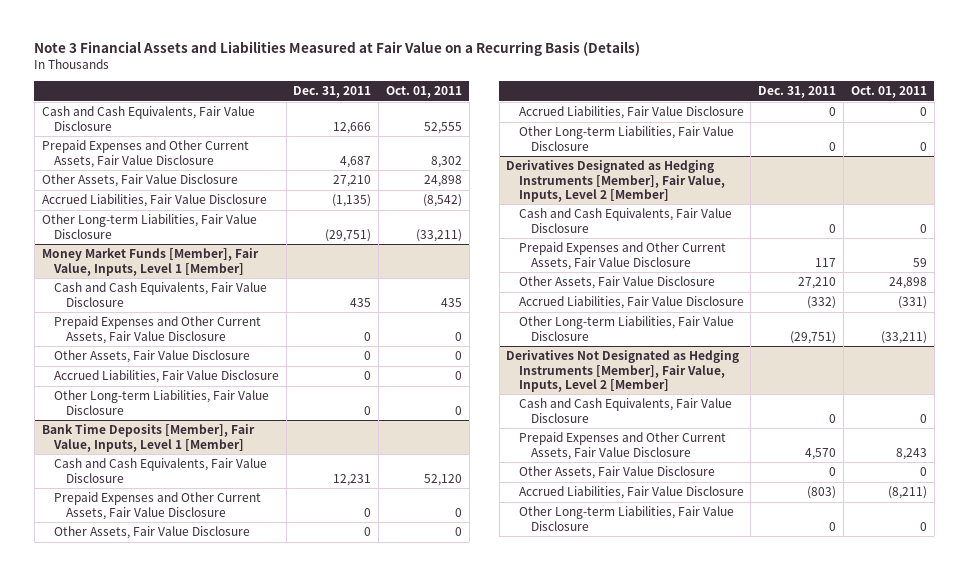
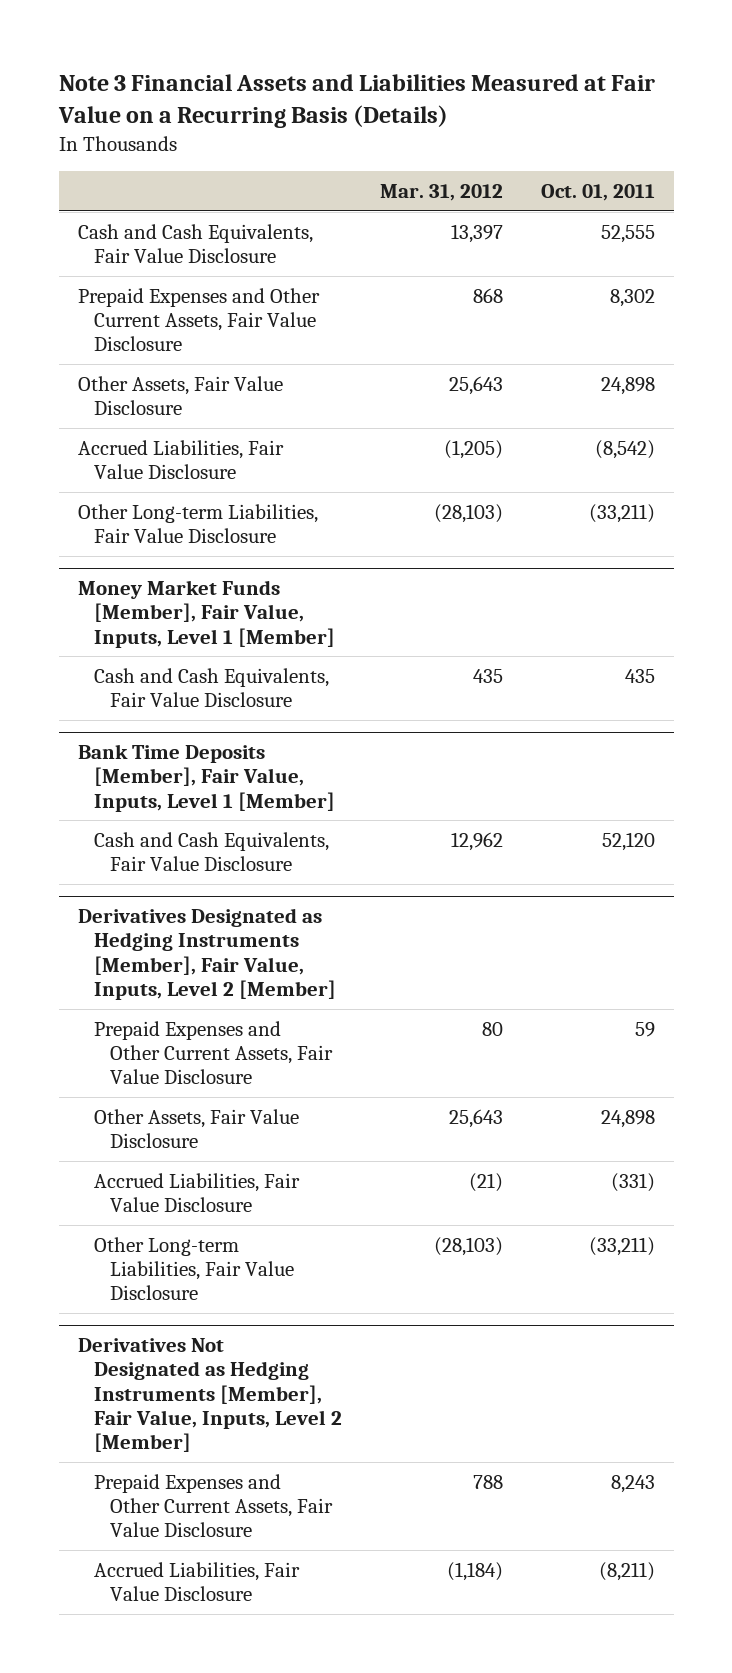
- | Dec. 31, 2011 | Oct. 01, 2011
+ | Mar. 31, 2012 | Oct. 01, 2011
@ Money Market Funds [Member], Fair Value, Inputs, Level 1 [Member]
- Prepaid Expenses and Other Current Assets, Fair Value Disclosure | 0 | 0
- Other Assets, Fair Value Disclosure | 0 | 0
- Accrued Liabilities, Fair Value Disclosure | 0 | 0
- Other Long-term Liabilities, Fair Value Disclosure | 0 | 0
@ Bank Time Deposits [Member], Fair Value, Inputs, Level 1 [Member]
- Prepaid Expenses and Other Current Assets, Fair Value Disclosure | 0 | 0
- Other Assets, Fair Value Disclosure | 0 | 0
- Accrued Liabilities, Fair Value Disclosure | 0 | 0
- Other Long-term Liabilities, Fair Value Disclosure | 0 | 0
@ Derivatives Designated as Hedging Instruments [Member], Fair Value, Inputs, Level 2 [Member]
- Cash and Cash Equivalents, Fair Value Disclosure | 0 | 0
@ Derivatives Not Designated as Hedging Instruments [Member], Fair Value, Inputs, Level 2 [Member]
- Cash and Cash Equivalents, Fair Value Disclosure | 0 | 0
- Other Assets, Fair Value Disclosure | 0 | 0
- Other Long-term Liabilities, Fair Value Disclosure | 0 | 0

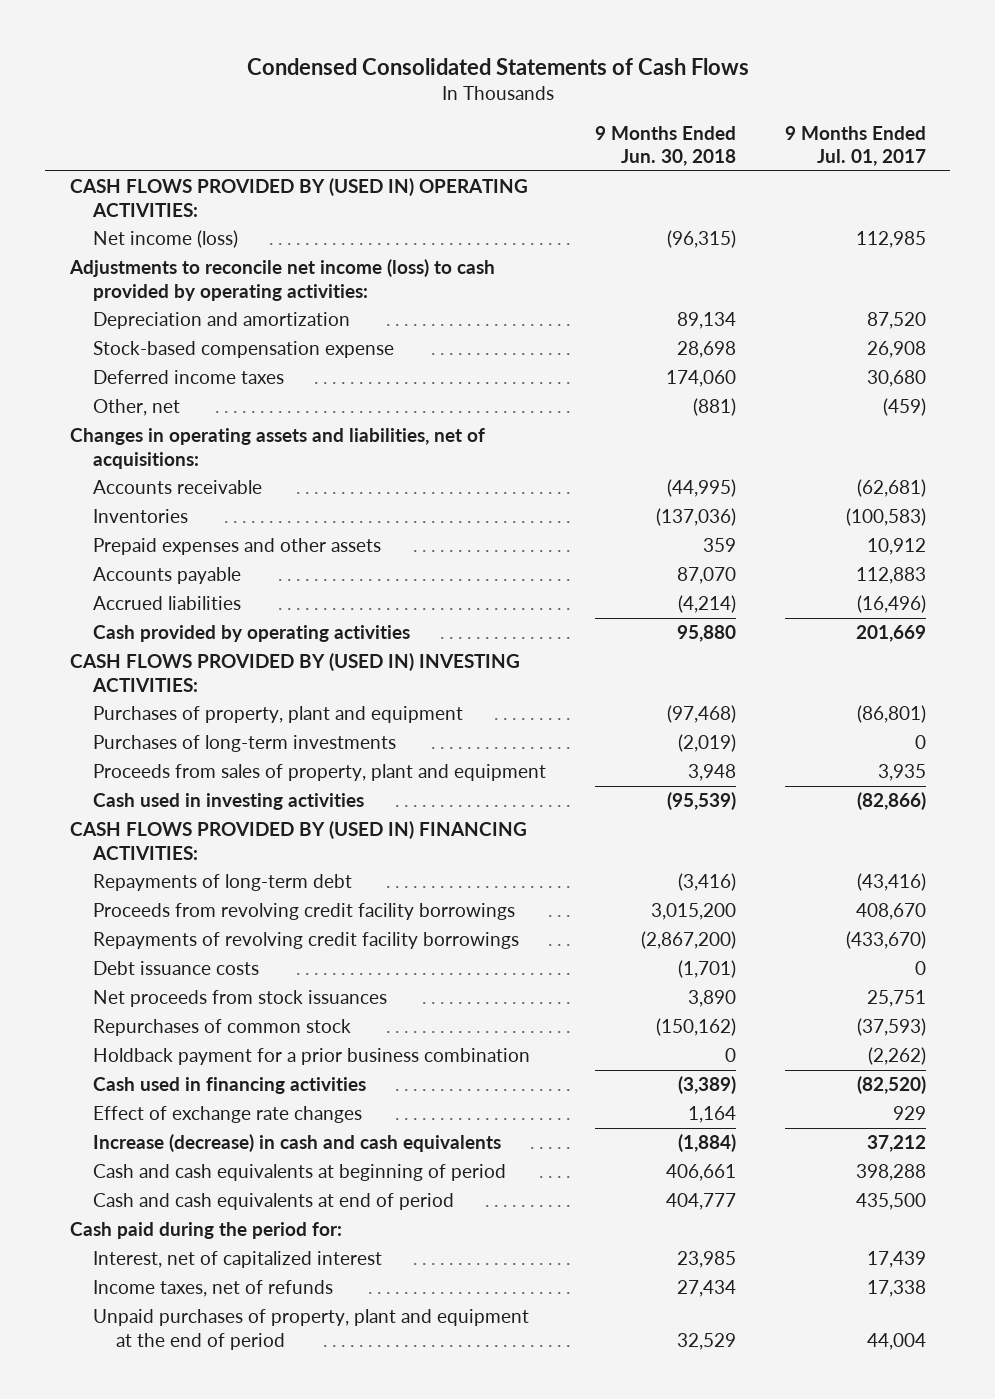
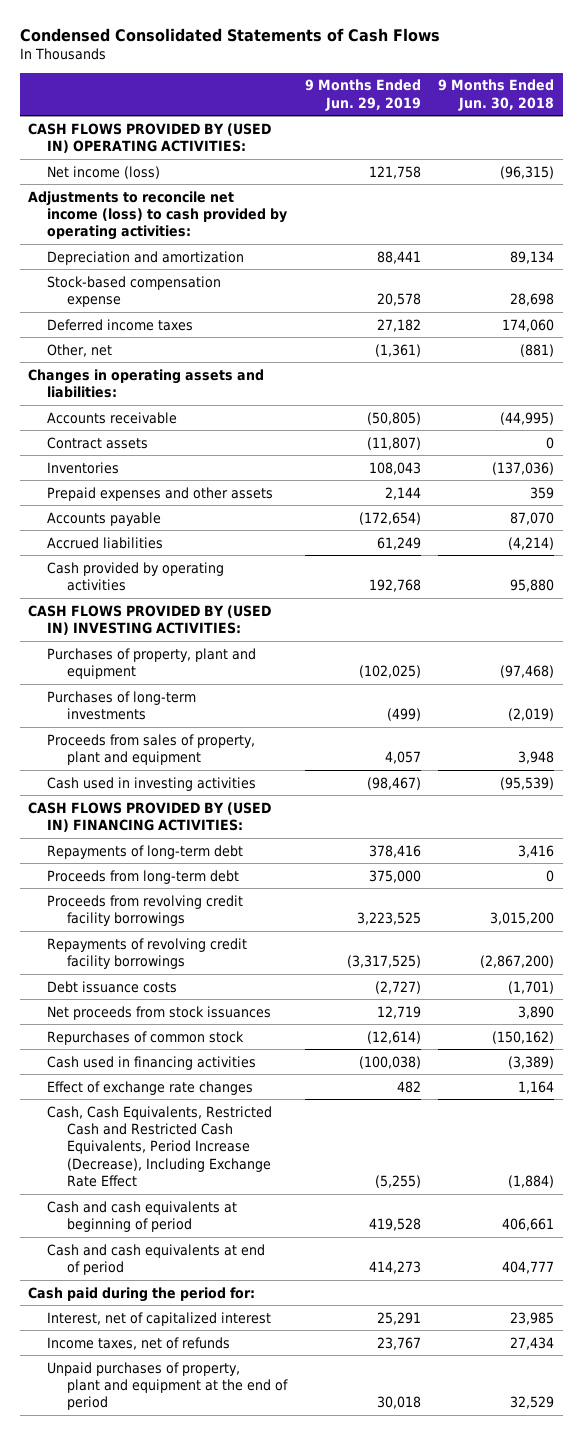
- | 9 Months Ended Jun. 30, 2018 | 9 Months Ended Jul. 01, 2017
+ | 9 Months Ended Jun. 29, 2019 | 9 Months Ended Jun. 30, 2018
- Changes in operating assets and liabilities, net of acquisitions:
+ Changes in operating assets and liabilities:
+ Contract assets | (11,807) | 0
- Repayments of long-term debt | (3,416) | (43,416)
+ Repayments of long-term debt | 378,416 | 3,416
+ Proceeds from long-term debt | 375,000 | 0
- Holdback payment for a prior business combination | 0 | (2,262)
- Increase (decrease) in cash and cash equivalents | (1,884) | 37,212
+ Cash, Cash Equivalents, Restricted Cash and Restricted Cash Equivalents, Period Increase (Decrease), Including Exchange Rate Effect | (5,255) | (1,884)

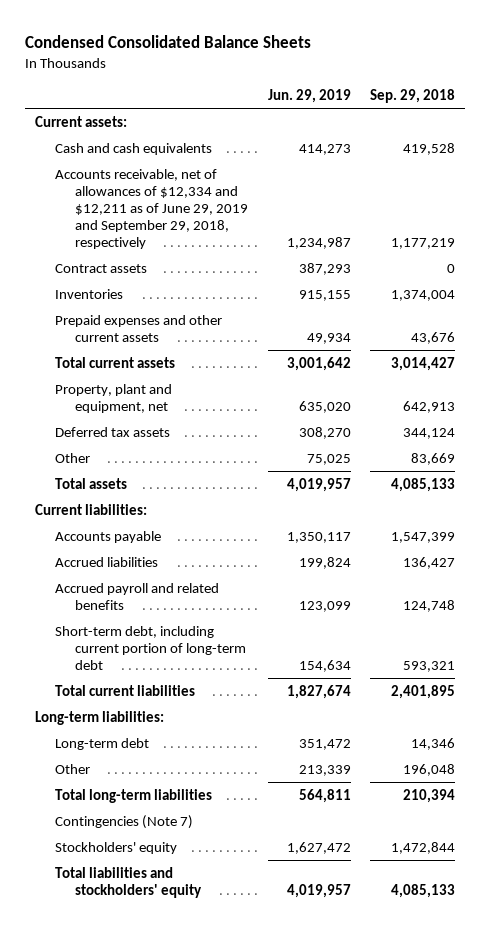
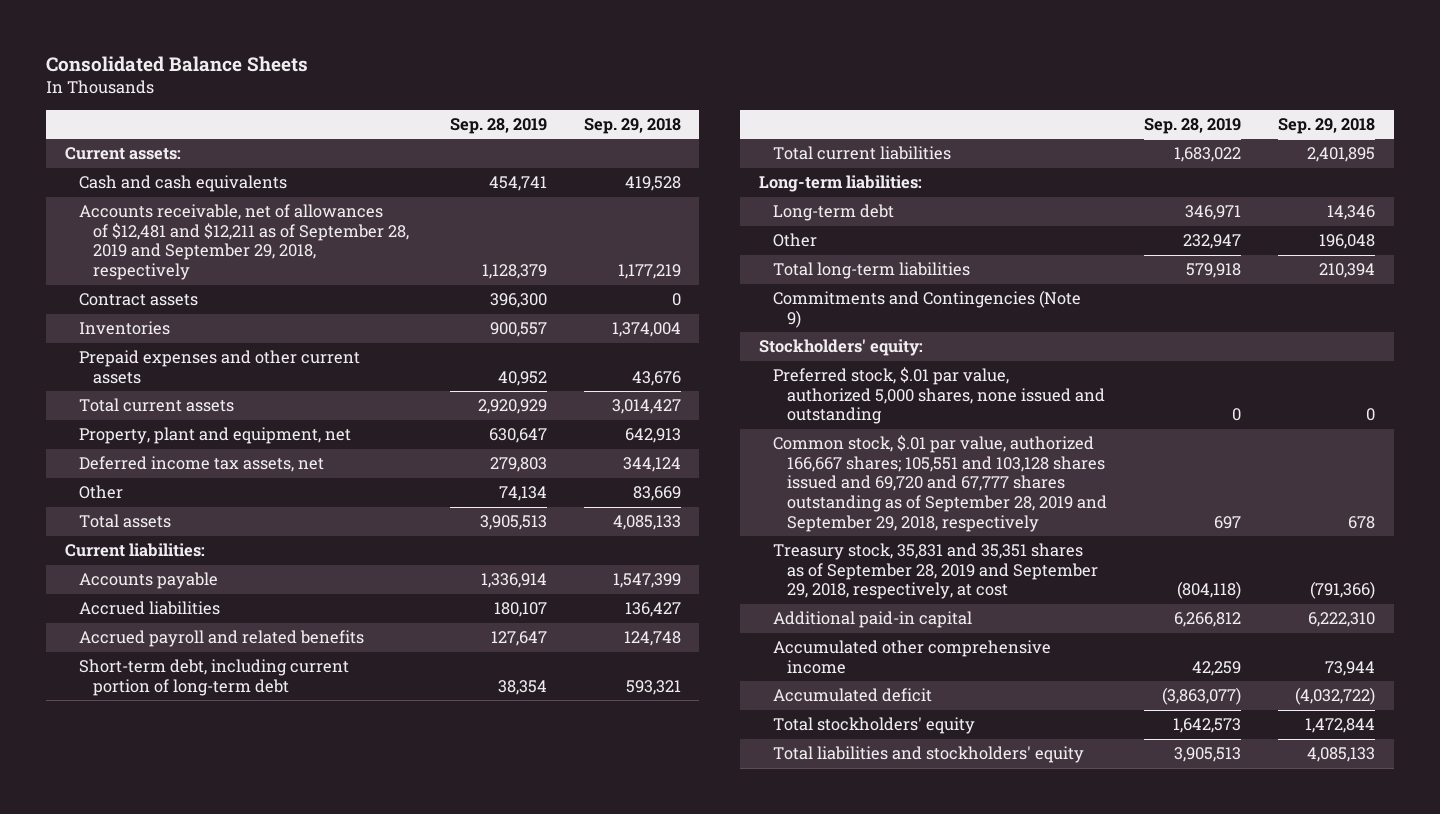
- Condensed Consolidated Balance Sheets
+ Consolidated Balance Sheets
- | Jun. 29, 2019 | Sep. 29, 2018
+ | Sep. 28, 2019 | Sep. 29, 2018
- Accounts receivable, net of allowances of $12,334 and $12,211 as of June 29, 2019 and September 29, 2018, respectively | 1,234,987 | 1,177,219
+ Accounts receivable, net of allowances of $12,481 and $12,211 as of September 28, 2019 and September 29, 2018, respectively | 1,128,379 | 1,177,219
- Deferred tax assets | 308,270 | 344,124
+ Deferred income tax assets, net | 279,803 | 344,124
- Contingencies (Note 7)
- Stockholders' equity | 1,627,472 | 1,472,844
+ Commitments and Contingencies (Note 9)
+ Stockholders' equity:
+ Preferred stock, $.01 par value, authorized 5,000 shares, none issued and outstanding | 0 | 0
+ Common stock, $.01 par value, authorized 166,667 shares; 105,551 and 103,128 shares issued and 69,720 and 67,777 shares outstanding as of September 28, 2019 and September 29, 2018, respectively | 697 | 678
+ Treasury stock, 35,831 and 35,351 shares as of September 28, 2019 and September 29, 2018, respectively, at cost | (804,118) | (791,366)
+ Additional paid-in capital | 6,266,812 | 6,222,310
+ Accumulated other comprehensive income | 42,259 | 73,944
+ Accumulated deficit | (3,863,077) | (4,032,722)
+ Total stockholders' equity | 1,642,573 | 1,472,844

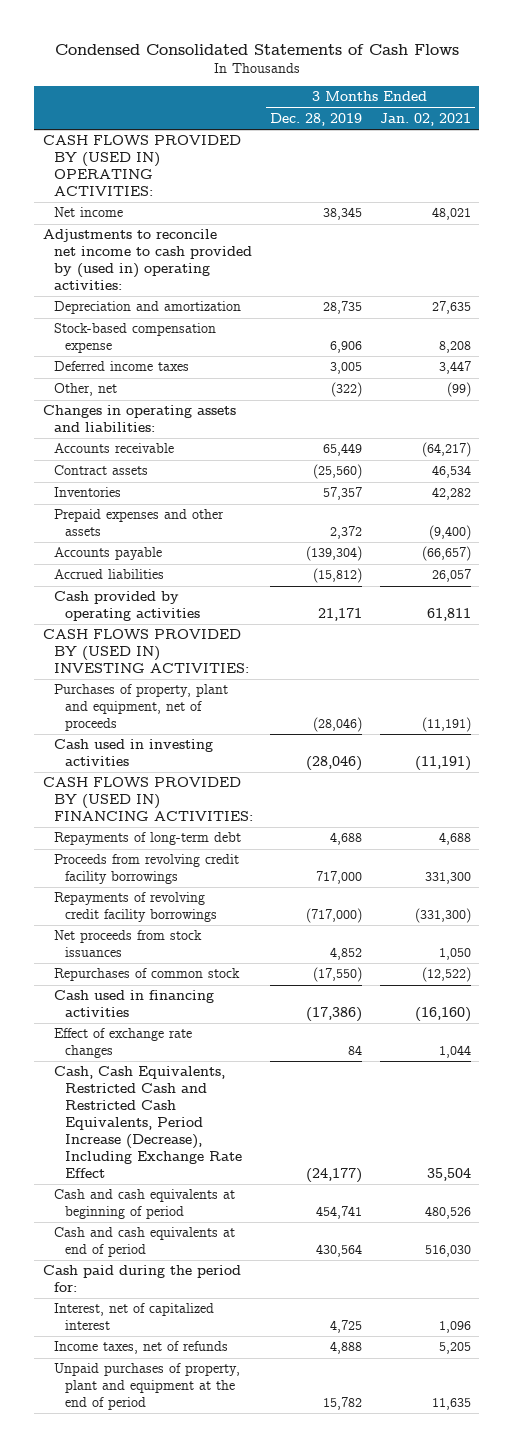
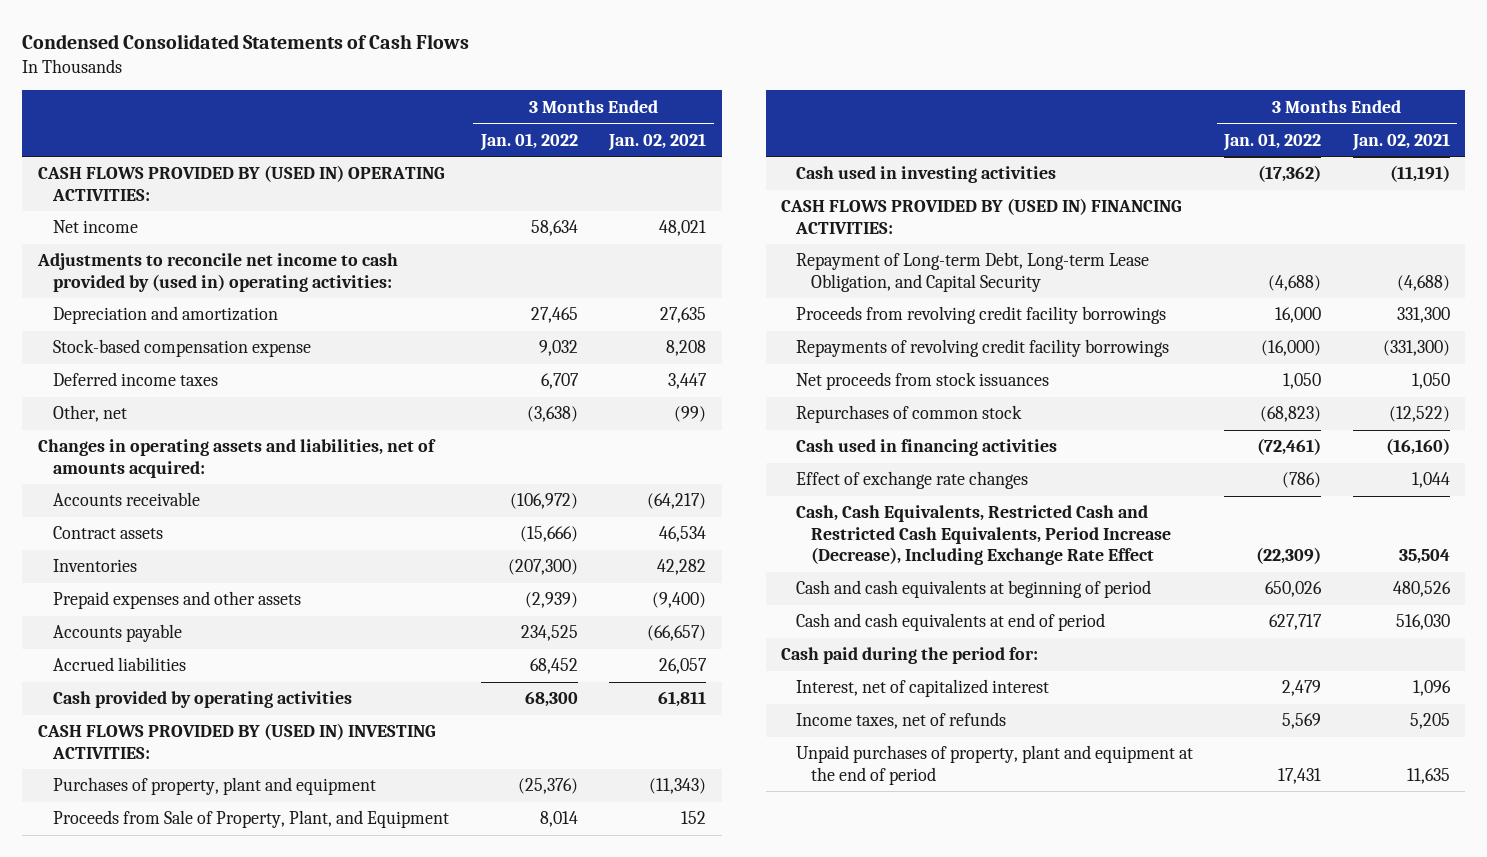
- | 3 Months Ended Dec. 28, 2019 | 3 Months Ended Jan. 02, 2021
+ | 3 Months Ended Jan. 01, 2022 | 3 Months Ended Jan. 02, 2021
- Changes in operating assets and liabilities:
+ Changes in operating assets and liabilities, net of amounts acquired:
- Purchases of property, plant and equipment, net of proceeds | (28,046) | (11,191)
+ Purchases of property, plant and equipment | (25,376) | (11,343)
+ Proceeds from Sale of Property, Plant, and Equipment | 8,014 | 152
- Repayments of long-term debt | 4,688 | 4,688
+ Repayment of Long-term Debt, Long-term Lease Obligation, and Capital Security | (4,688) | (4,688)

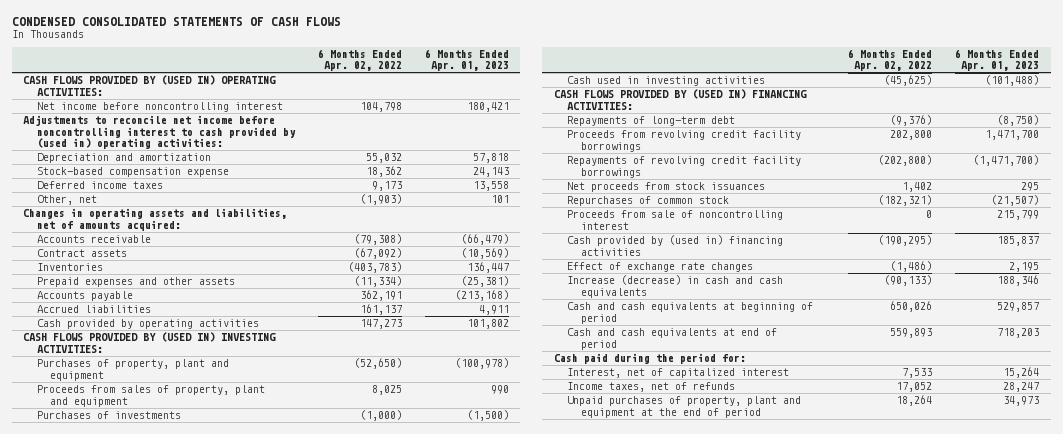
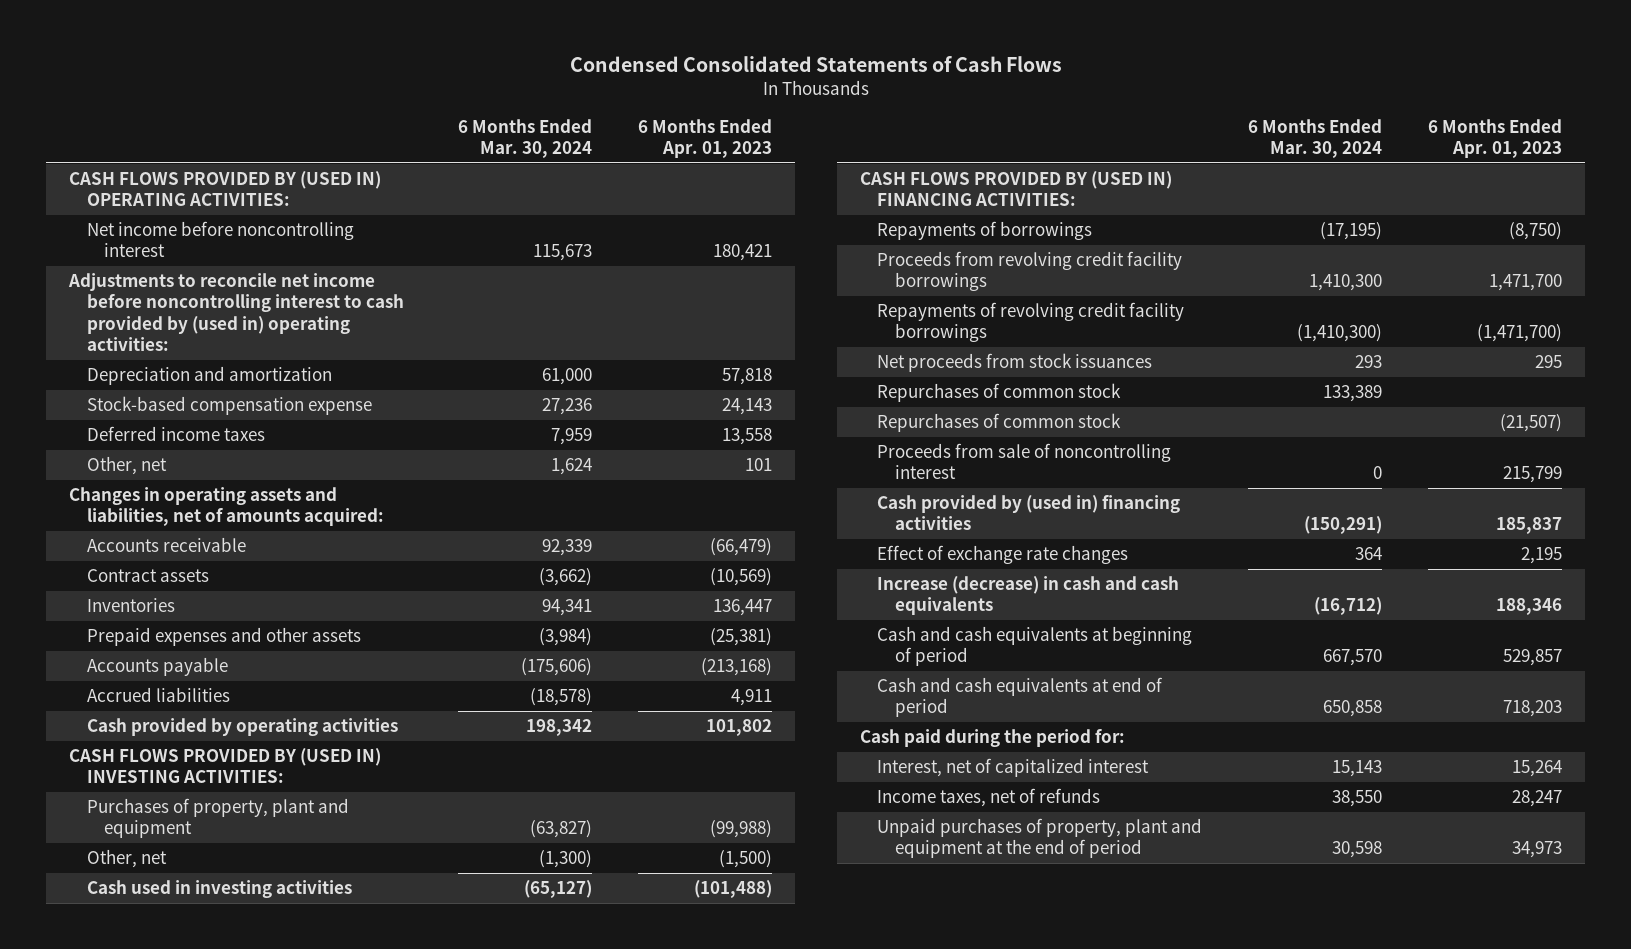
- CONDENSED CONSOLIDATED STATEMENTS OF CASH FLOWS
+ Condensed Consolidated Statements of Cash Flows
- | 6 Months Ended Apr. 02, 2022 | 6 Months Ended Apr. 01, 2023
+ | 6 Months Ended Mar. 30, 2024 | 6 Months Ended Apr. 01, 2023
- Purchases of property, plant and equipment | (52,650) | (100,978)
- Proceeds from sales of property, plant and equipment | 8,025 | 990
- Purchases of investments | (1,000) | (1,500)
+ Purchases of property, plant and equipment | (63,827) | (99,988)
+ Other, net | (1,300) | (1,500)
- Repayments of long-term debt | (9,376) | (8,750)
+ Repayments of borrowings | (17,195) | (8,750)
+ Repurchases of common stock | 133,389 |

